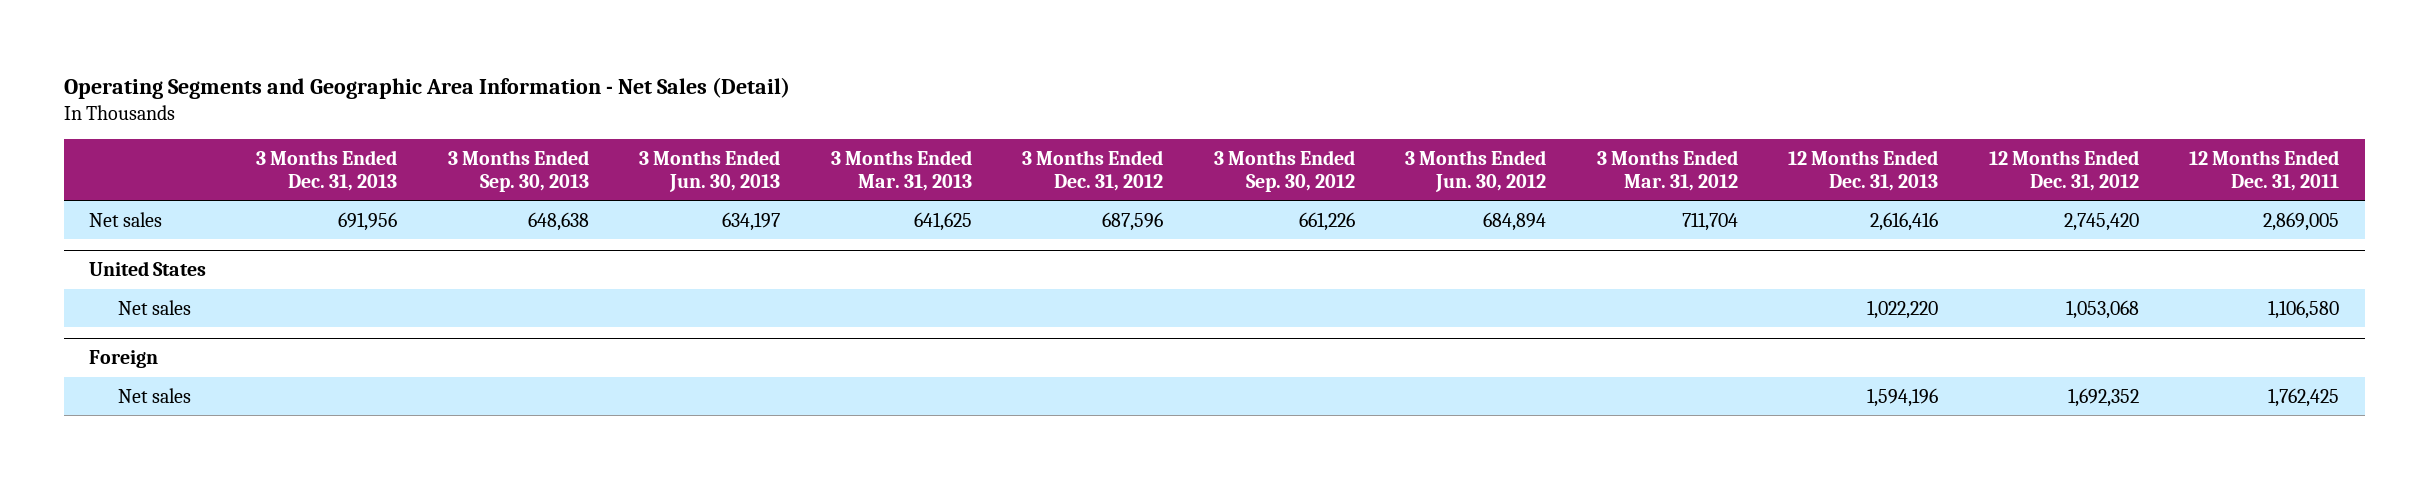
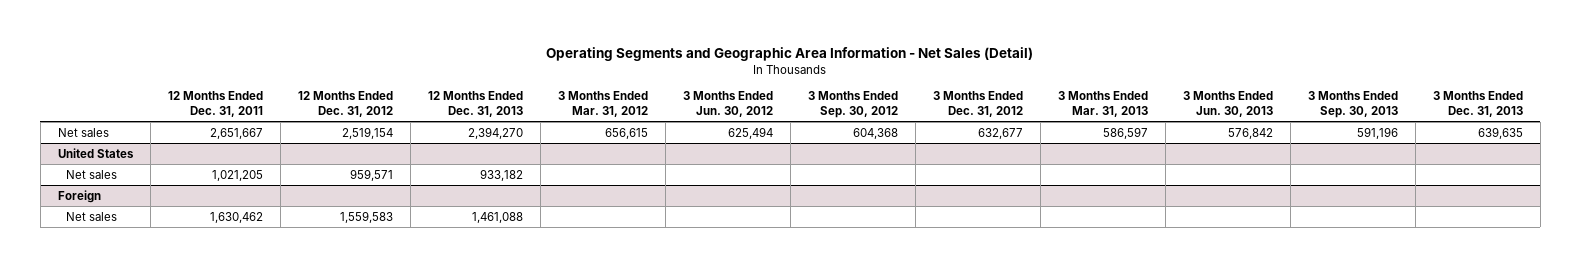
- | 3 Months Ended Dec. 31, 2013 | 3 Months Ended Sep. 30, 2013 | 3 Months Ended Jun. 30, 2013 | 3 Months Ended Mar. 31, 2013 | 3 Months Ended Dec. 31, 2012 | 3 Months Ended Sep. 30, 2012 | 3 Months Ended Jun. 30, 2012 | 3 Months Ended Mar. 31, 2012 | 12 Months Ended Dec. 31, 2013 | 12 Months Ended Dec. 31, 2012 | 12 Months Ended Dec. 31, 2011
+ | 12 Months Ended Dec. 31, 2011 | 12 Months Ended Dec. 31, 2012 | 12 Months Ended Dec. 31, 2013 | 3 Months Ended Mar. 31, 2012 | 3 Months Ended Jun. 30, 2012 | 3 Months Ended Sep. 30, 2012 | 3 Months Ended Dec. 31, 2012 | 3 Months Ended Mar. 31, 2013 | 3 Months Ended Jun. 30, 2013 | 3 Months Ended Sep. 30, 2013 | 3 Months Ended Dec. 31, 2013
- Net sales | 691,956 | 648,638 | 634,197 | 641,625 | 687,596 | 661,226 | 684,894 | 711,704 | 2,616,416 | 2,745,420 | 2,869,005
+ Net sales | 2,651,667 | 2,519,154 | 2,394,270 | 656,615 | 625,494 | 604,368 | 632,677 | 586,597 | 576,842 | 591,196 | 639,635
@ United States
- Net sales | | | | | | | | | 1,022,220 | 1,053,068 | 1,106,580
+ Net sales | 1,021,205 | 959,571 | 933,182 | | | | | | | |
@ Foreign
- Net sales | | | | | | | | | 1,594,196 | 1,692,352 | 1,762,425
+ Net sales | 1,630,462 | 1,559,583 | 1,461,088 | | | | | | | |

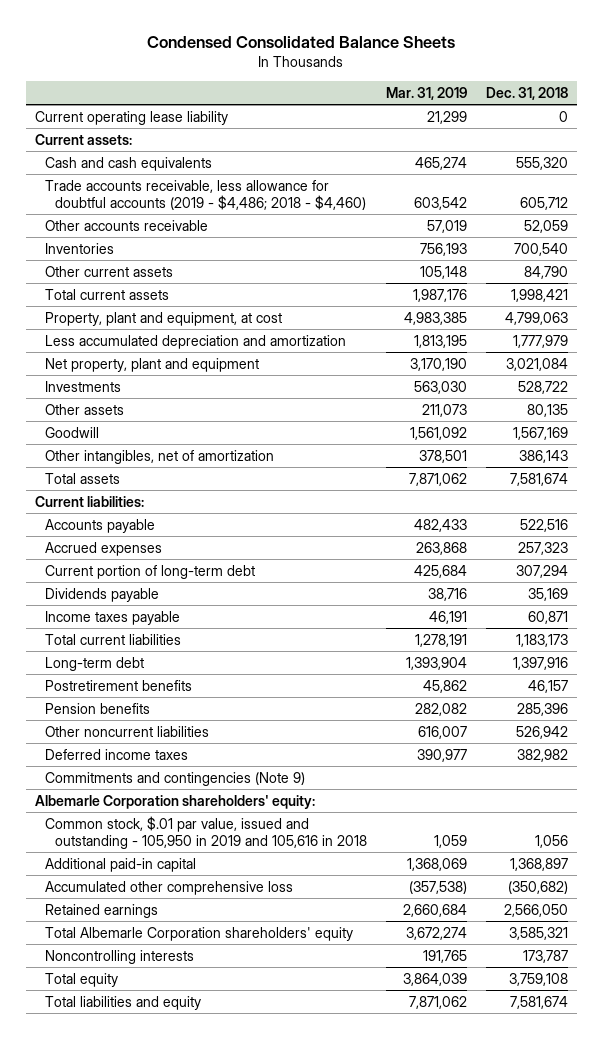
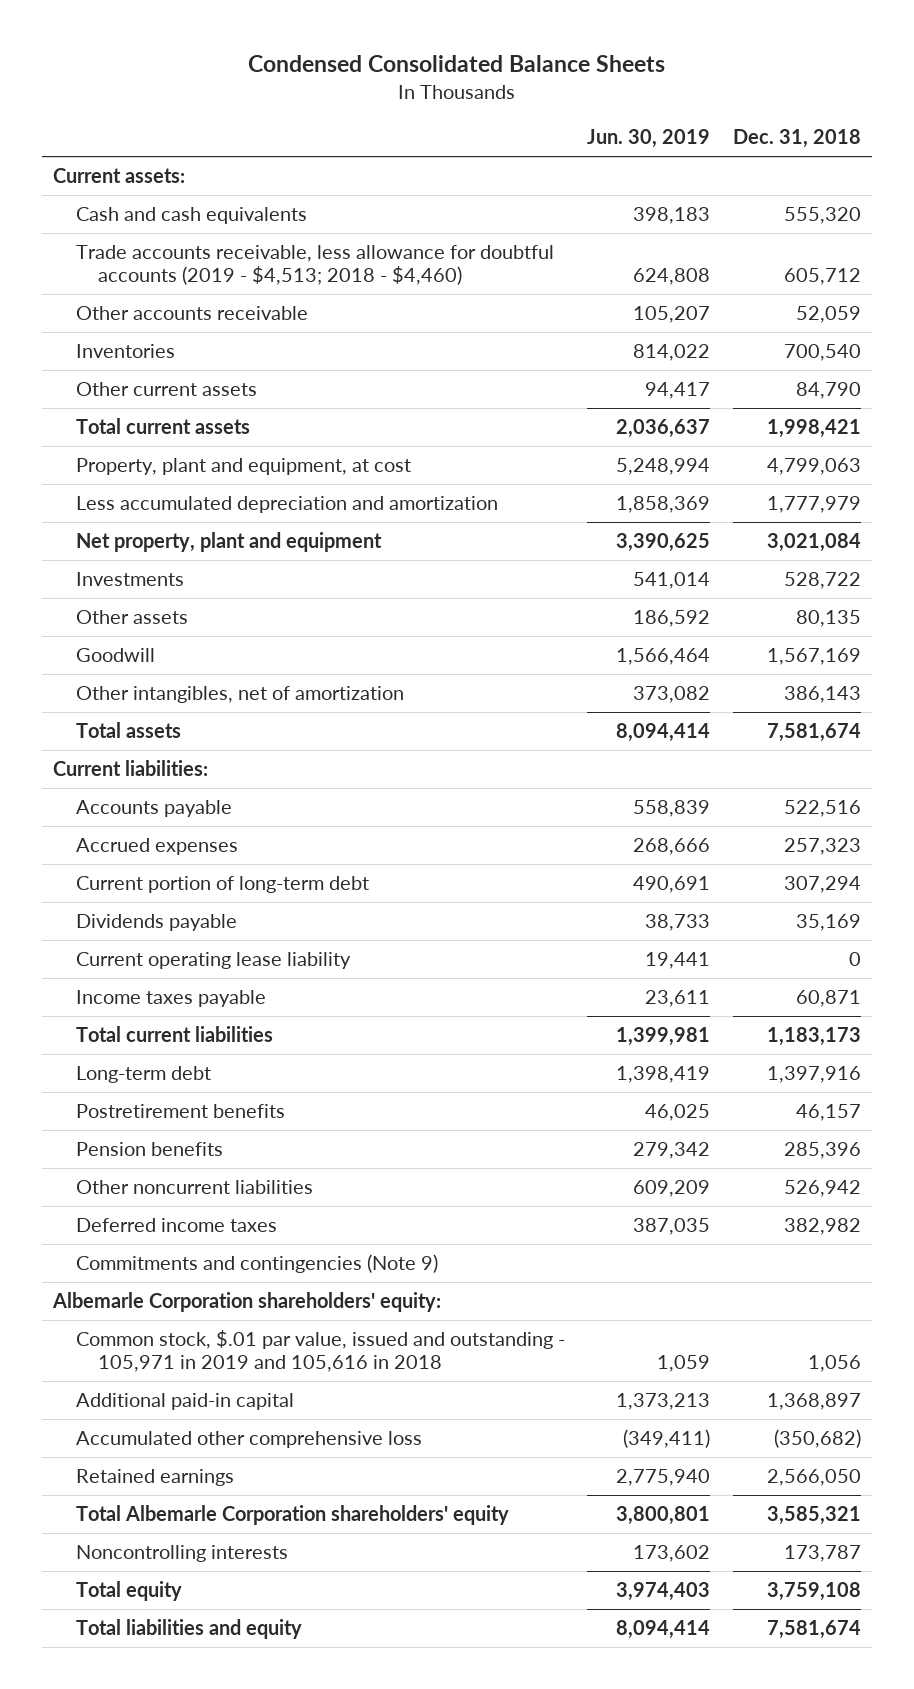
- | Mar. 31, 2019 | Dec. 31, 2018
+ | Jun. 30, 2019 | Dec. 31, 2018
- Trade accounts receivable, less allowance for doubtful accounts (2019 - $4,486; 2018 - $4,460) | 603,542 | 605,712
+ Trade accounts receivable, less allowance for doubtful accounts (2019 - $4,513; 2018 - $4,460) | 624,808 | 605,712
moved down: Current operating lease liability | 19,441 | 0
- Common stock, $.01 par value, issued and outstanding - 105,950 in 2019 and 105,616 in 2018 | 1,059 | 1,056
+ Common stock, $.01 par value, issued and outstanding - 105,971 in 2019 and 105,616 in 2018 | 1,059 | 1,056

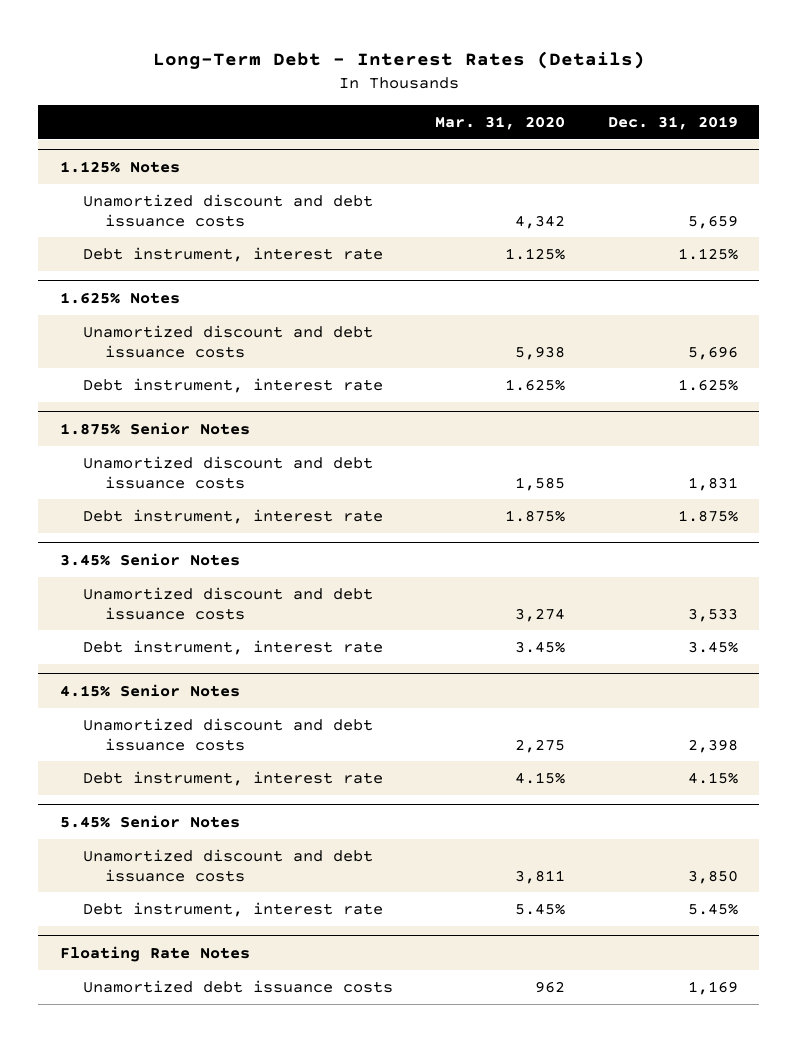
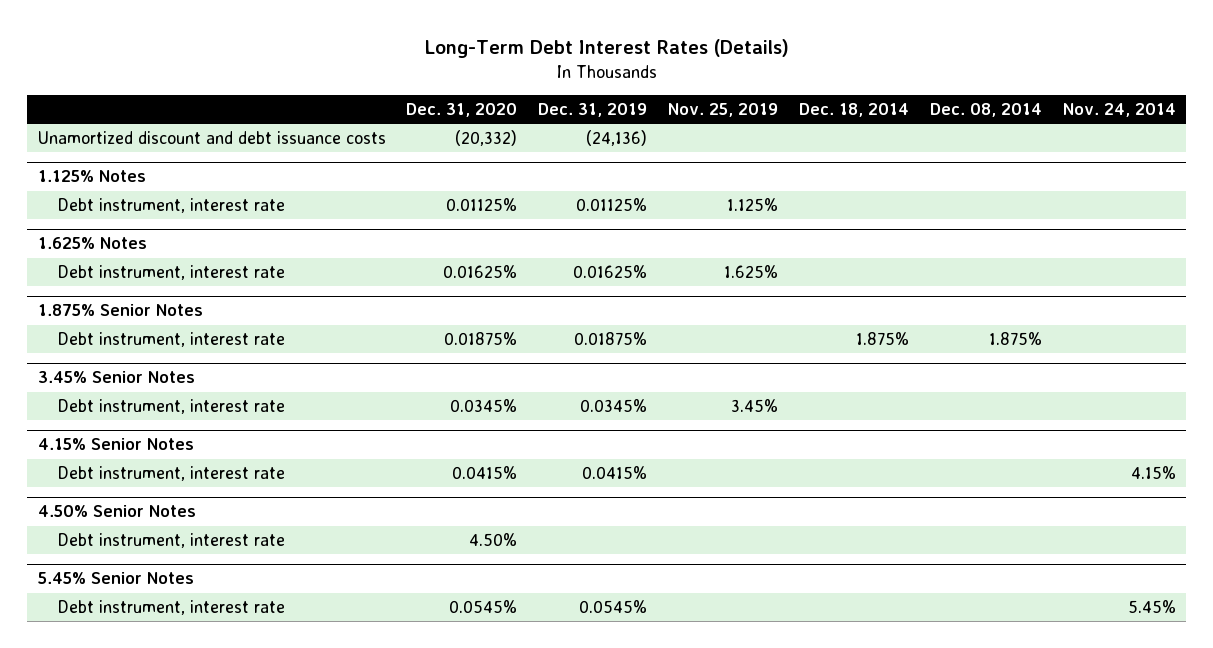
- Long-Term Debt - Interest Rates (Details)
+ Long-Term Debt Interest Rates (Details)
- | Mar. 31, 2020 | Dec. 31, 2019
+ | Dec. 31, 2020 | Dec. 31, 2019 | Nov. 25, 2019 | Dec. 18, 2014 | Dec. 08, 2014 | Nov. 24, 2014
+ Unamortized discount and debt issuance costs | (20,332) | (24,136) | | | |
@ 1.125% Notes
- Unamortized discount and debt issuance costs | 4,342 | 5,659
- Debt instrument, interest rate | 1.125% | 1.125%
+ Debt instrument, interest rate | 0.01125% | 0.01125% | 1.125% | | |
@ 1.625% Notes
- Unamortized discount and debt issuance costs | 5,938 | 5,696
- Debt instrument, interest rate | 1.625% | 1.625%
+ Debt instrument, interest rate | 0.01625% | 0.01625% | 1.625% | | |
@ 1.875% Senior Notes
- Unamortized discount and debt issuance costs | 1,585 | 1,831
- Debt instrument, interest rate | 1.875% | 1.875%
+ Debt instrument, interest rate | 0.01875% | 0.01875% | | 1.875% | 1.875% |
@ 3.45% Senior Notes
- Unamortized discount and debt issuance costs | 3,274 | 3,533
- Debt instrument, interest rate | 3.45% | 3.45%
+ Debt instrument, interest rate | 0.0345% | 0.0345% | 3.45% | | |
@ 4.15% Senior Notes
- Unamortized discount and debt issuance costs | 2,275 | 2,398
- Debt instrument, interest rate | 4.15% | 4.15%
+ Debt instrument, interest rate | 0.0415% | 0.0415% | | | | 4.15%
+ 4.50% Senior Notes
+ Debt instrument, interest rate | 4.50% | | | | |
@ 5.45% Senior Notes
- Unamortized discount and debt issuance costs | 3,811 | 3,850
- Debt instrument, interest rate | 5.45% | 5.45%
- Floating Rate Notes
- Unamortized debt issuance costs | 962 | 1,169
@ 5.45% Senior Notes
+ Debt instrument, interest rate | 0.0545% | 0.0545% | | | | 5.45%

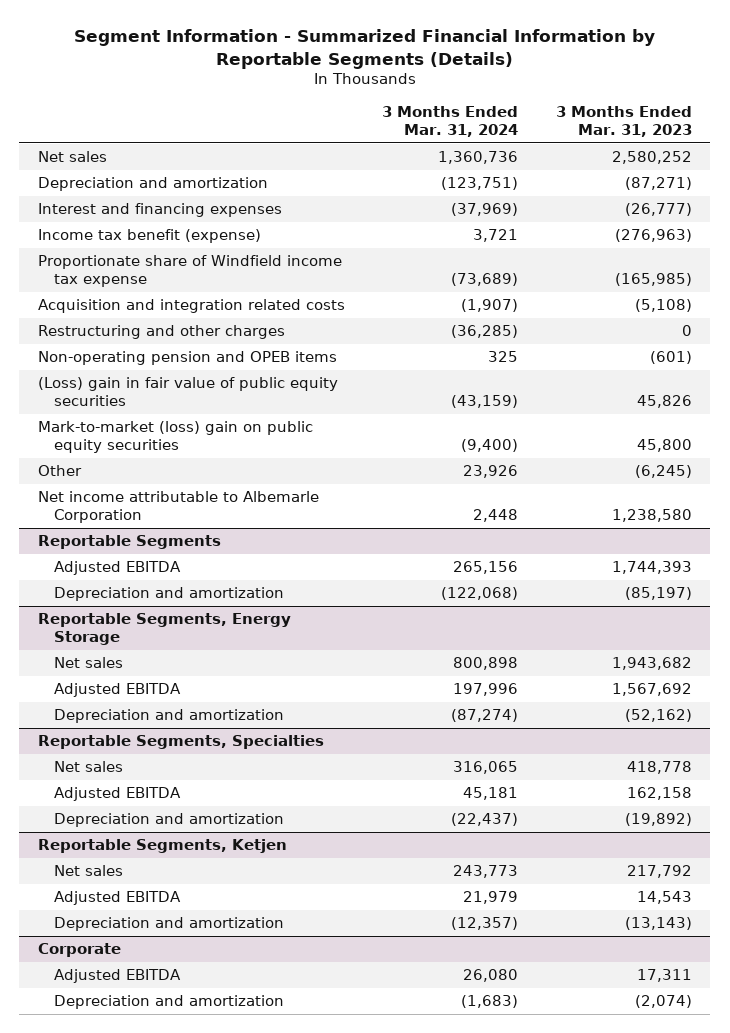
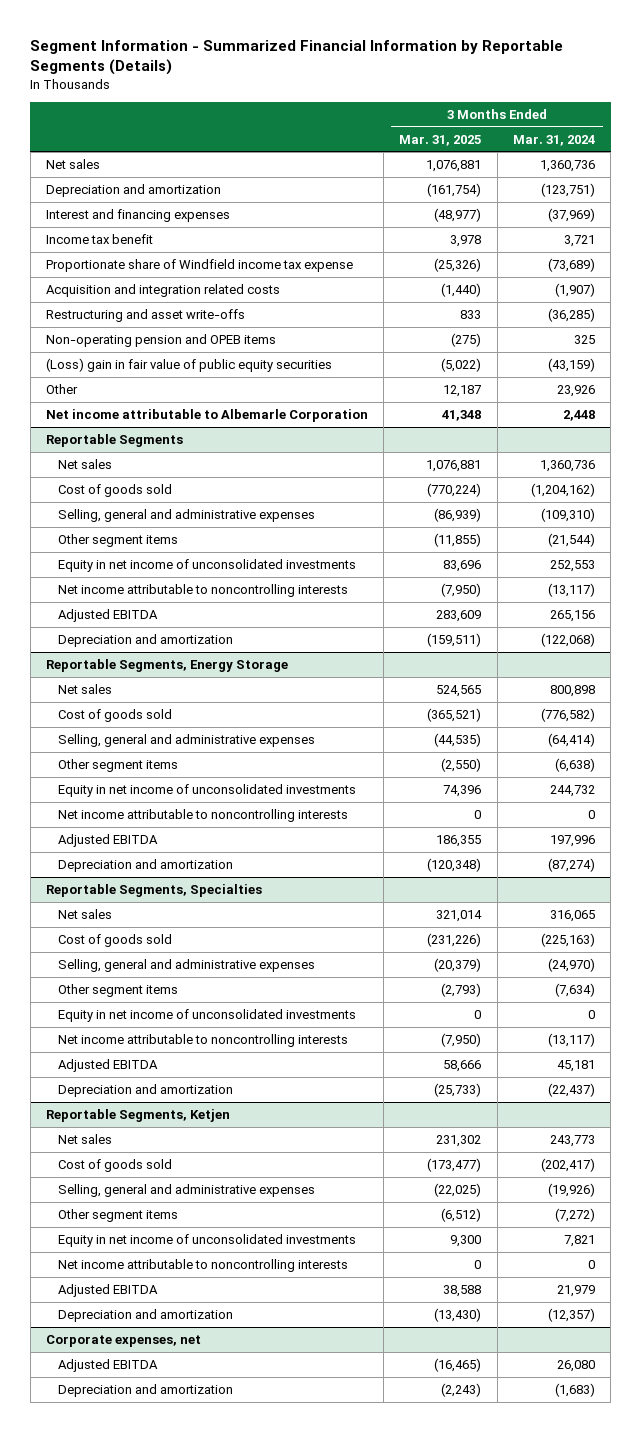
- | 3 Months Ended Mar. 31, 2024 | 3 Months Ended Mar. 31, 2023
+ | 3 Months Ended Mar. 31, 2025 | 3 Months Ended Mar. 31, 2024
- Income tax benefit (expense) | 3,721 | (276,963)
+ Income tax benefit | 3,978 | 3,721
- Restructuring and other charges | (36,285) | 0
+ Restructuring and asset write-offs | 833 | (36,285)
- Mark-to-market (loss) gain on public equity securities | (9,400) | 45,800
@ Reportable Segments
+ Net sales | 1,076,881 | 1,360,736
+ Cost of goods sold | (770,224) | (1,204,162)
+ Selling, general and administrative expenses | (86,939) | (109,310)
+ Other segment items | (11,855) | (21,544)
+ Equity in net income of unconsolidated investments | 83,696 | 252,553
+ Net income attributable to noncontrolling interests | (7,950) | (13,117)
@ Reportable Segments, Energy Storage
+ Cost of goods sold | (365,521) | (776,582)
+ Selling, general and administrative expenses | (44,535) | (64,414)
+ Other segment items | (2,550) | (6,638)
+ Equity in net income of unconsolidated investments | 74,396 | 244,732
+ Net income attributable to noncontrolling interests | 0 | 0
@ Reportable Segments, Specialties
+ Cost of goods sold | (231,226) | (225,163)
+ Selling, general and administrative expenses | (20,379) | (24,970)
+ Other segment items | (2,793) | (7,634)
+ Equity in net income of unconsolidated investments | 0 | 0
+ Net income attributable to noncontrolling interests | (7,950) | (13,117)
@ Reportable Segments, Ketjen
+ Cost of goods sold | (173,477) | (202,417)
+ Selling, general and administrative expenses | (22,025) | (19,926)
+ Other segment items | (6,512) | (7,272)
+ Equity in net income of unconsolidated investments | 9,300 | 7,821
+ Net income attributable to noncontrolling interests | 0 | 0
- Corporate
+ Corporate expenses, net

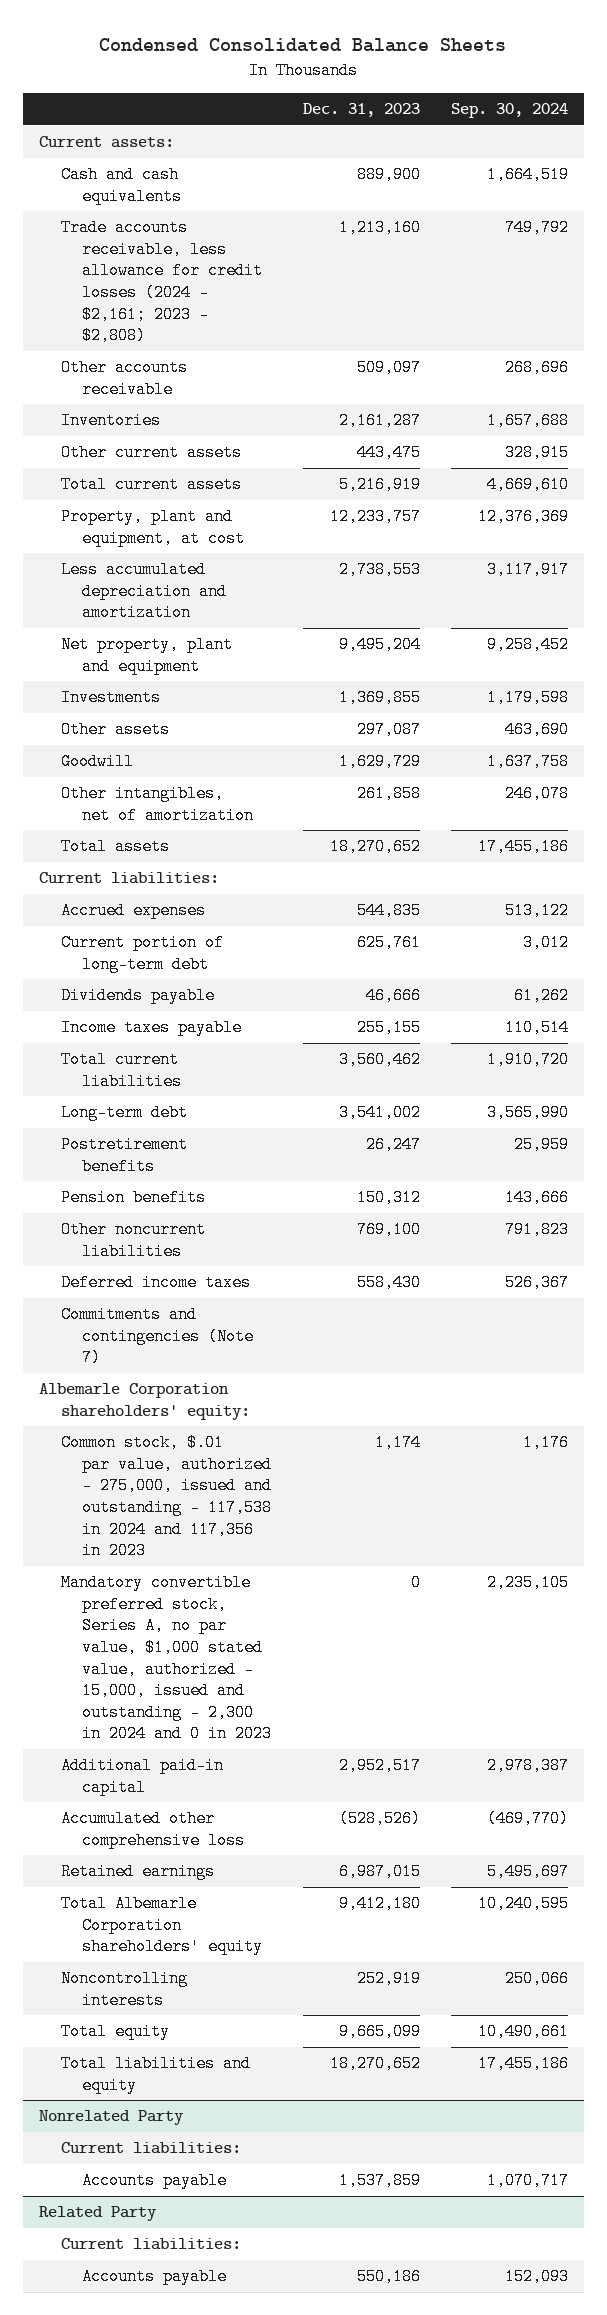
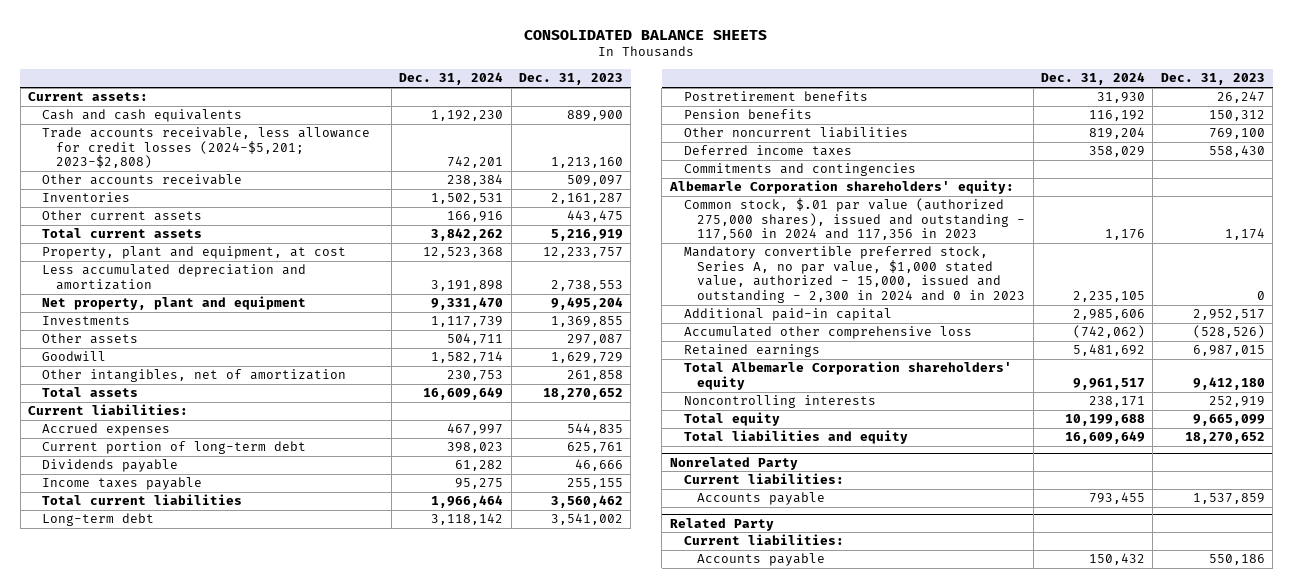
- Condensed Consolidated Balance Sheets
+ CONSOLIDATED BALANCE SHEETS
- | Dec. 31, 2023 | Sep. 30, 2024
+ | Dec. 31, 2024 | Dec. 31, 2023
- Trade accounts receivable, less allowance for credit losses (2024 - $2,161; 2023 - $2,808) | 1,213,160 | 749,792
+ Trade accounts receivable, less allowance for credit losses (2024-$5,201; 2023-$2,808) | 742,201 | 1,213,160
- Commitments and contingencies (Note 7)
+ Commitments and contingencies
- Common stock, $.01 par value, authorized - 275,000, issued and outstanding - 117,538 in 2024 and 117,356 in 2023 | 1,174 | 1,176
+ Common stock, $.01 par value (authorized 275,000 shares), issued and outstanding - 117,560 in 2024 and 117,356 in 2023 | 1,176 | 1,174

